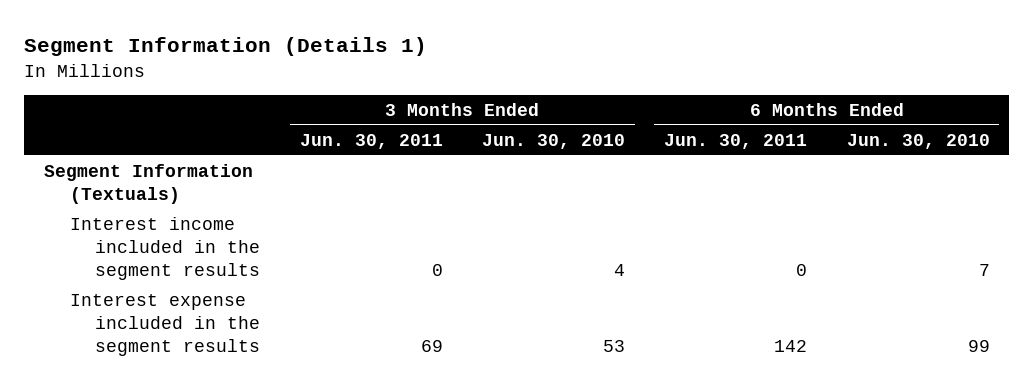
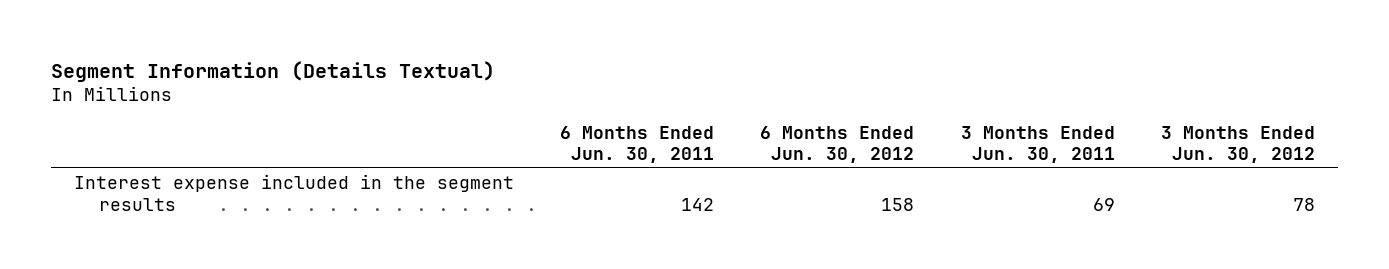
- Segment Information (Details 1)
+ Segment Information (Details Textual)
- | 3 Months Ended Jun. 30, 2011 | 3 Months Ended Jun. 30, 2010 | 6 Months Ended Jun. 30, 2011 | 6 Months Ended Jun. 30, 2010
+ | 6 Months Ended Jun. 30, 2011 | 6 Months Ended Jun. 30, 2012 | 3 Months Ended Jun. 30, 2011 | 3 Months Ended Jun. 30, 2012
- Segment Information (Textuals)
- Interest income included in the segment results | 0 | 4 | 0 | 7

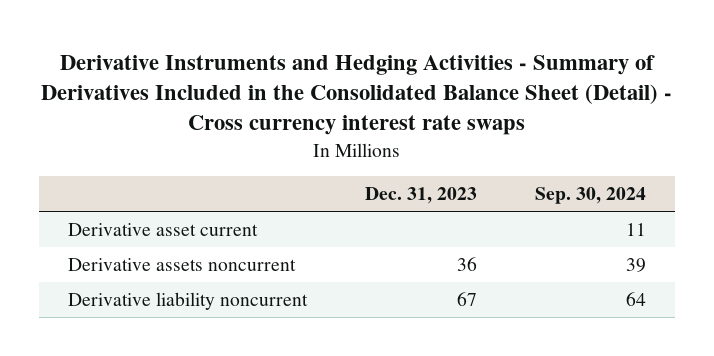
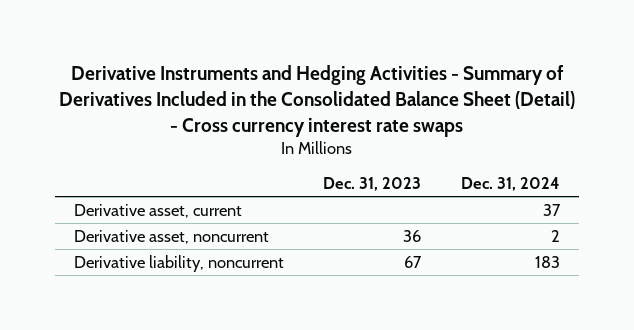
- | Dec. 31, 2023 | Sep. 30, 2024
+ | Dec. 31, 2023 | Dec. 31, 2024
- Derivative asset current | | 11
- Derivative assets noncurrent | 36 | 39
- Derivative liability noncurrent | 67 | 64
+ Derivative asset, current | | 37
+ Derivative asset, noncurrent | 36 | 2
+ Derivative liability, noncurrent | 67 | 183

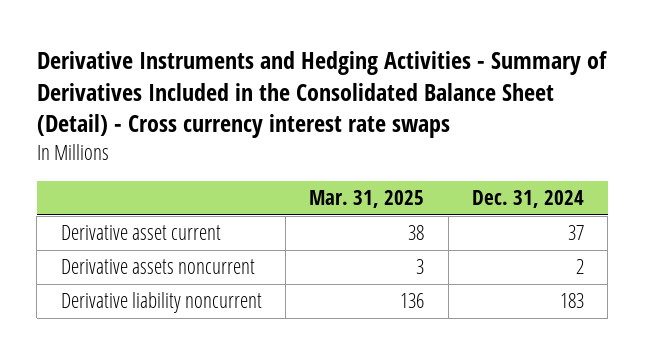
- | Dec. 31, 2023 | Dec. 31, 2024
+ | Mar. 31, 2025 | Dec. 31, 2024
- Derivative asset, current | | 37
- Derivative asset, noncurrent | 36 | 2
- Derivative liability, noncurrent | 67 | 183
+ Derivative asset current | 38 | 37
+ Derivative assets noncurrent | 3 | 2
+ Derivative liability noncurrent | 136 | 183

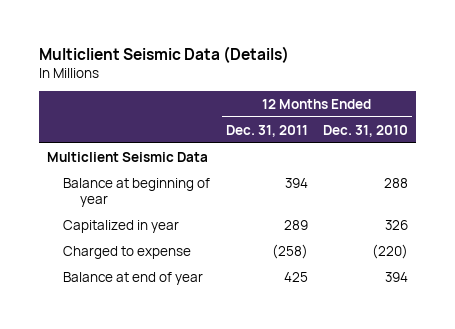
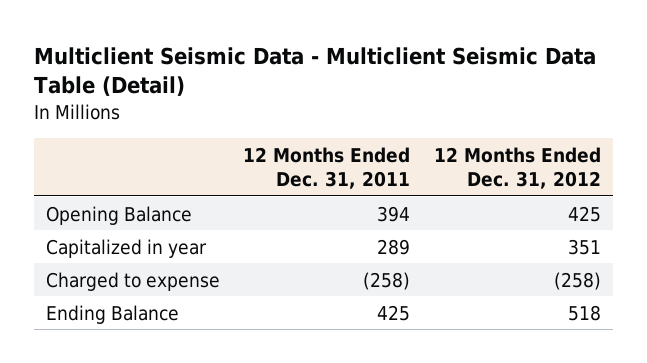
- Multiclient Seismic Data (Details)
+ Multiclient Seismic Data - Multiclient Seismic Data Table (Detail)
- | 12 Months Ended Dec. 31, 2011 | 12 Months Ended Dec. 31, 2010
+ | 12 Months Ended Dec. 31, 2011 | 12 Months Ended Dec. 31, 2012
- Multiclient Seismic Data
- Balance at beginning of year | 394 | 288
+ Opening Balance | 394 | 425
- Balance at end of year | 425 | 394
+ Ending Balance | 425 | 518

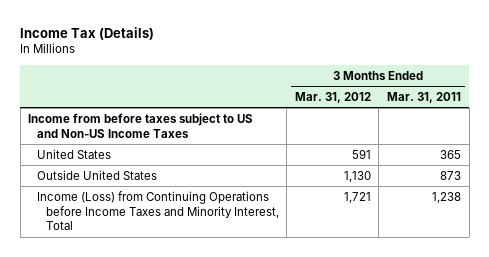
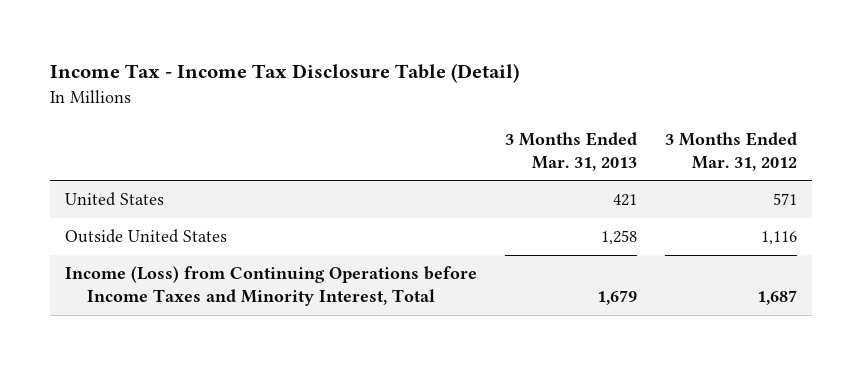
- Income Tax (Details)
+ Income Tax - Income Tax Disclosure Table (Detail)
- | 3 Months Ended Mar. 31, 2012 | 3 Months Ended Mar. 31, 2011
+ | 3 Months Ended Mar. 31, 2013 | 3 Months Ended Mar. 31, 2012
- Income from before taxes subject to US and Non-US Income Taxes
- United States | 591 | 365
- Outside United States | 1,130 | 873
- Income (Loss) from Continuing Operations before Income Taxes and Minority Interest, Total | 1,721 | 1,238
+ United States | 421 | 571
+ Outside United States | 1,258 | 1,116
+ Income (Loss) from Continuing Operations before Income Taxes and Minority Interest, Total | 1,679 | 1,687

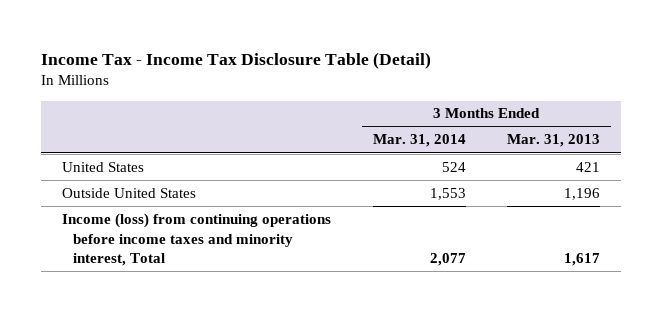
- | 3 Months Ended Mar. 31, 2013 | 3 Months Ended Mar. 31, 2012
+ | 3 Months Ended Mar. 31, 2014 | 3 Months Ended Mar. 31, 2013
- Outside United States | 1,258 | 1,116
- Income (Loss) from Continuing Operations before Income Taxes and Minority Interest, Total | 1,679 | 1,687
+ Outside United States | 1,553 | 1,196
+ Income (loss) from continuing operations before income taxes and minority interest, Total | 2,077 | 1,617

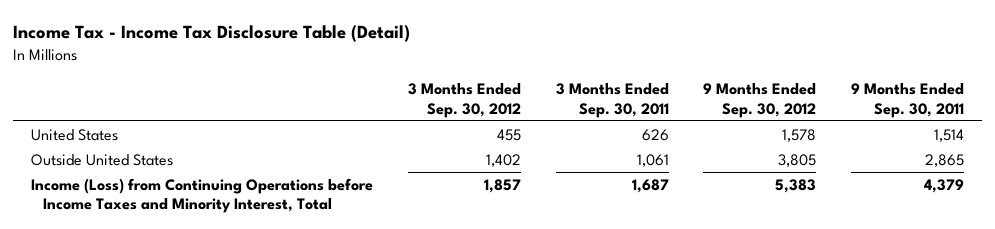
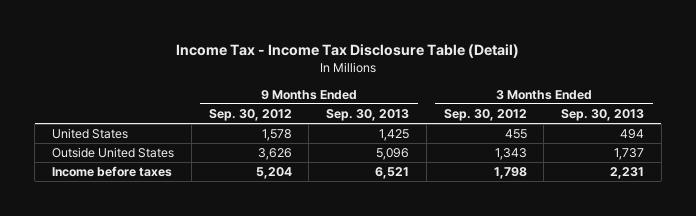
- | 3 Months Ended Sep. 30, 2012 | 3 Months Ended Sep. 30, 2011 | 9 Months Ended Sep. 30, 2012 | 9 Months Ended Sep. 30, 2011
+ | 9 Months Ended Sep. 30, 2012 | 9 Months Ended Sep. 30, 2013 | 3 Months Ended Sep. 30, 2012 | 3 Months Ended Sep. 30, 2013
- Outside United States | 1,402 | 1,061 | 3,805 | 2,865
- Income (Loss) from Continuing Operations before Income Taxes and Minority Interest, Total | 1,857 | 1,687 | 5,383 | 4,379
+ Outside United States | 3,626 | 5,096 | 1,343 | 1,737
+ Income before taxes | 5,204 | 6,521 | 1,798 | 2,231

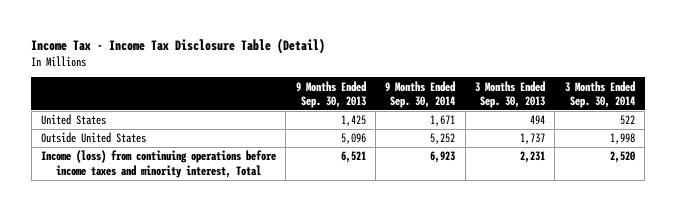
- | 9 Months Ended Sep. 30, 2012 | 9 Months Ended Sep. 30, 2013 | 3 Months Ended Sep. 30, 2012 | 3 Months Ended Sep. 30, 2013
+ | 9 Months Ended Sep. 30, 2013 | 9 Months Ended Sep. 30, 2014 | 3 Months Ended Sep. 30, 2013 | 3 Months Ended Sep. 30, 2014
- Income before taxes | 5,204 | 6,521 | 1,798 | 2,231
+ Income (loss) from continuing operations before income taxes and minority interest, Total | 6,521 | 6,923 | 2,231 | 2,520

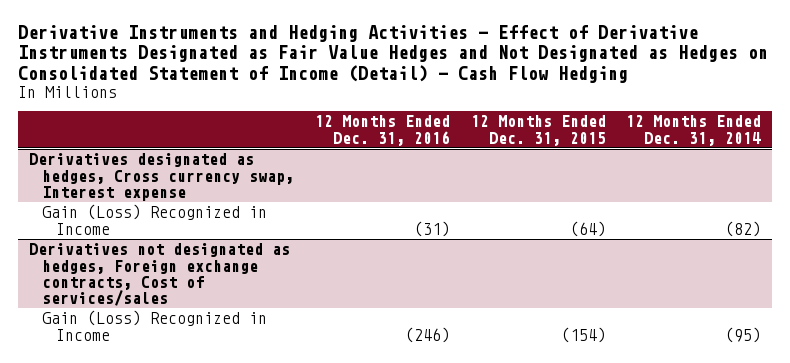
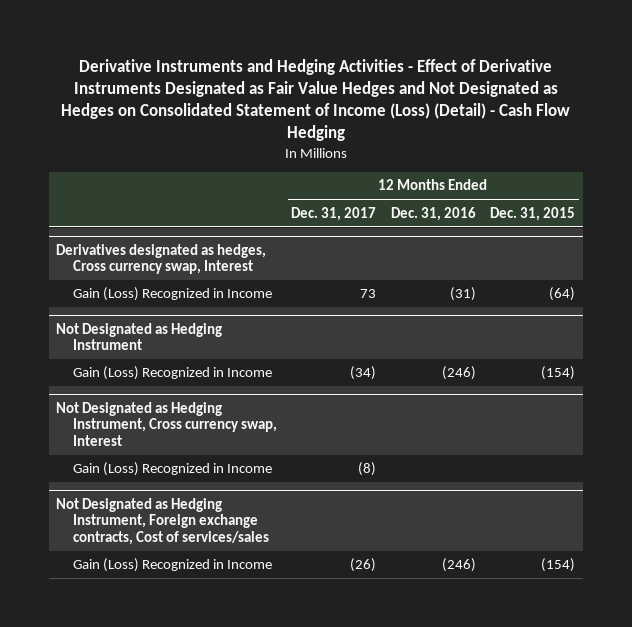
- Derivative Instruments and Hedging Activities - Effect of Derivative Instruments Designated as Fair Value Hedges and Not Designated as Hedges on Consolidated Statement of Income (Detail) - Cash Flow Hedging
+ Derivative Instruments and Hedging Activities - Effect of Derivative Instruments Designated as Fair Value Hedges and Not Designated as Hedges on Consolidated Statement of Income (Loss) (Detail) - Cash Flow Hedging
- | 12 Months Ended Dec. 31, 2016 | 12 Months Ended Dec. 31, 2015 | 12 Months Ended Dec. 31, 2014
+ | 12 Months Ended Dec. 31, 2017 | 12 Months Ended Dec. 31, 2016 | 12 Months Ended Dec. 31, 2015
- Derivatives designated as hedges, Cross currency swap, Interest expense
+ Derivatives designated as hedges, Cross currency swap, Interest
- Derivatives not designated as hedges, Foreign exchange contracts, Cost of services/sales
+ Not Designated as Hedging Instrument
+ Not Designated as Hedging Instrument, Cross currency swap, Interest
+ Gain (Loss) Recognized in Income | (8) | |
+ Not Designated as Hedging Instrument, Foreign exchange contracts, Cost of services/sales
+ Gain (Loss) Recognized in Income | (26) | (246) | (154)

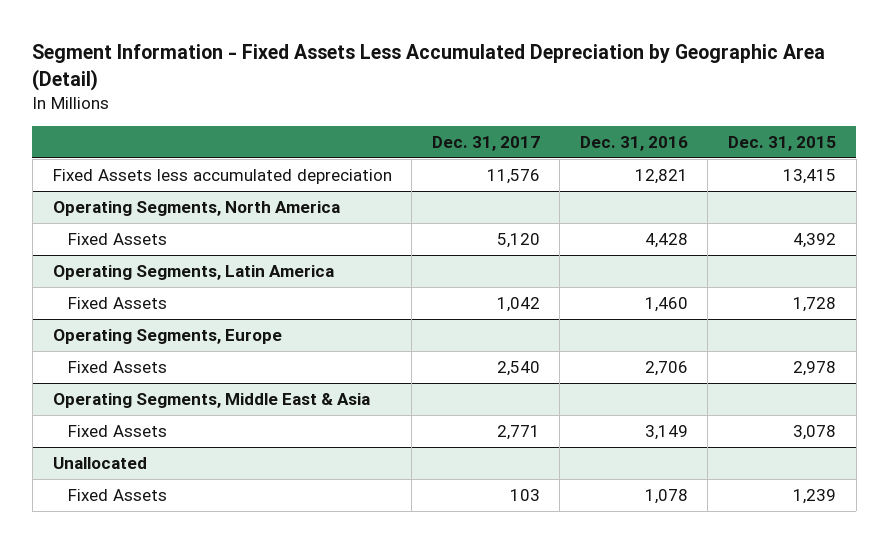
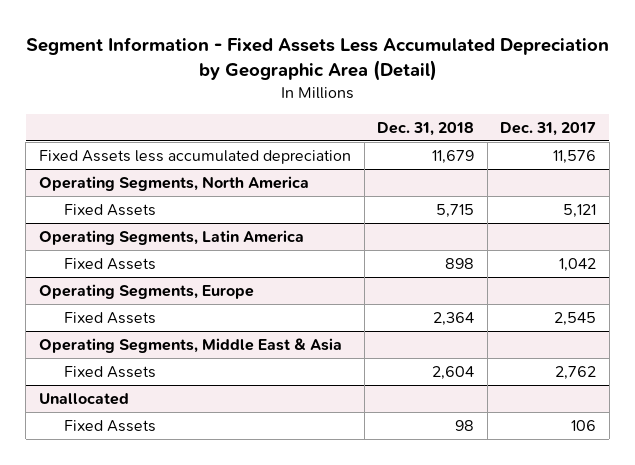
- | Dec. 31, 2017 | Dec. 31, 2016 | Dec. 31, 2015
+ | Dec. 31, 2018 | Dec. 31, 2017
@ Operating Segments, North America
- Fixed Assets | 5,120 | 4,428 | 4,392
+ Fixed Assets | 5,715 | 5,121
@ Operating Segments, Europe
- Fixed Assets | 2,540 | 2,706 | 2,978
+ Fixed Assets | 2,364 | 2,545
@ Operating Segments, Middle East & Asia
- Fixed Assets | 2,771 | 3,149 | 3,078
+ Fixed Assets | 2,604 | 2,762
@ Unallocated
- Fixed Assets | 103 | 1,078 | 1,239
+ Fixed Assets | 98 | 106

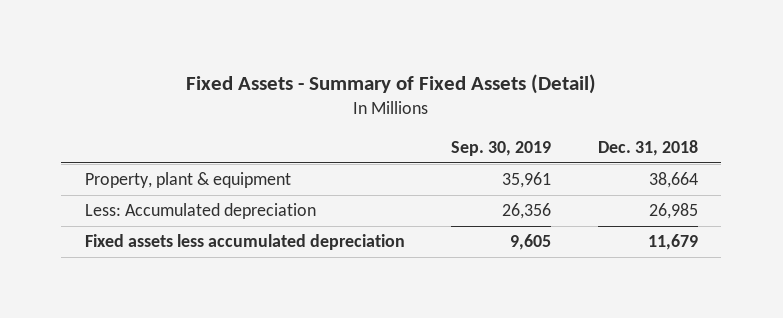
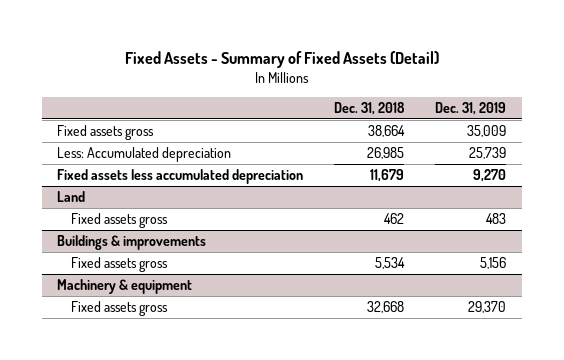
- | Sep. 30, 2019 | Dec. 31, 2018
+ | Dec. 31, 2018 | Dec. 31, 2019
- Property, plant & equipment | 35,961 | 38,664
+ Fixed assets gross | 38,664 | 35,009
+ Land
+ Fixed assets gross | 462 | 483
+ Buildings & improvements
+ Fixed assets gross | 5,534 | 5,156
+ Machinery & equipment
+ Fixed assets gross | 32,668 | 29,370

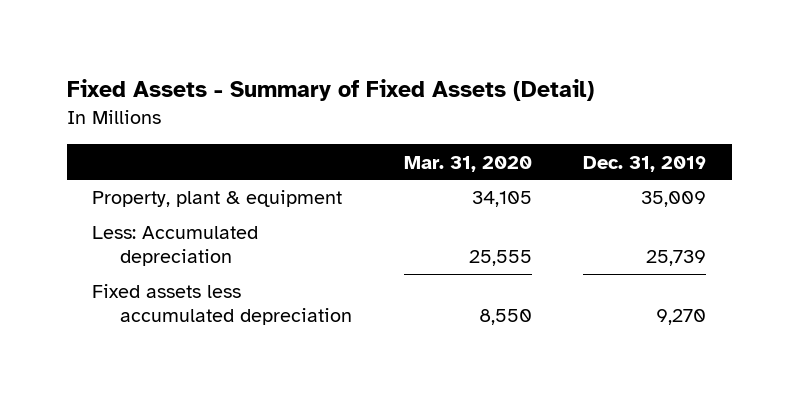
- | Dec. 31, 2018 | Dec. 31, 2019
+ | Mar. 31, 2020 | Dec. 31, 2019
- Fixed assets gross | 38,664 | 35,009
+ Property, plant & equipment | 34,105 | 35,009
- Land
- Fixed assets gross | 462 | 483
- Buildings & improvements
- Fixed assets gross | 5,534 | 5,156
- Machinery & equipment
- Fixed assets gross | 32,668 | 29,370

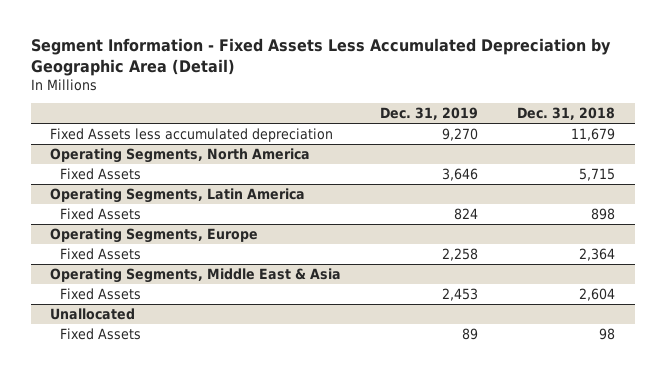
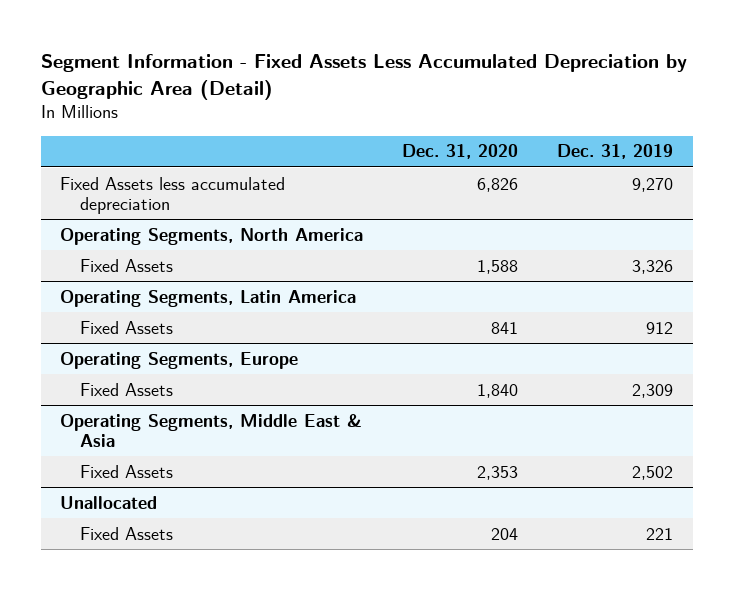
- | Dec. 31, 2019 | Dec. 31, 2018
+ | Dec. 31, 2020 | Dec. 31, 2019
@ Operating Segments, North America
- Fixed Assets | 3,646 | 5,715
+ Fixed Assets | 1,588 | 3,326
@ Operating Segments, Latin America
- Fixed Assets | 824 | 898
+ Fixed Assets | 841 | 912
@ Operating Segments, Europe
- Fixed Assets | 2,258 | 2,364
+ Fixed Assets | 1,840 | 2,309
@ Operating Segments, Middle East & Asia
- Fixed Assets | 2,453 | 2,604
+ Fixed Assets | 2,353 | 2,502
@ Unallocated
- Fixed Assets | 89 | 98
+ Fixed Assets | 204 | 221

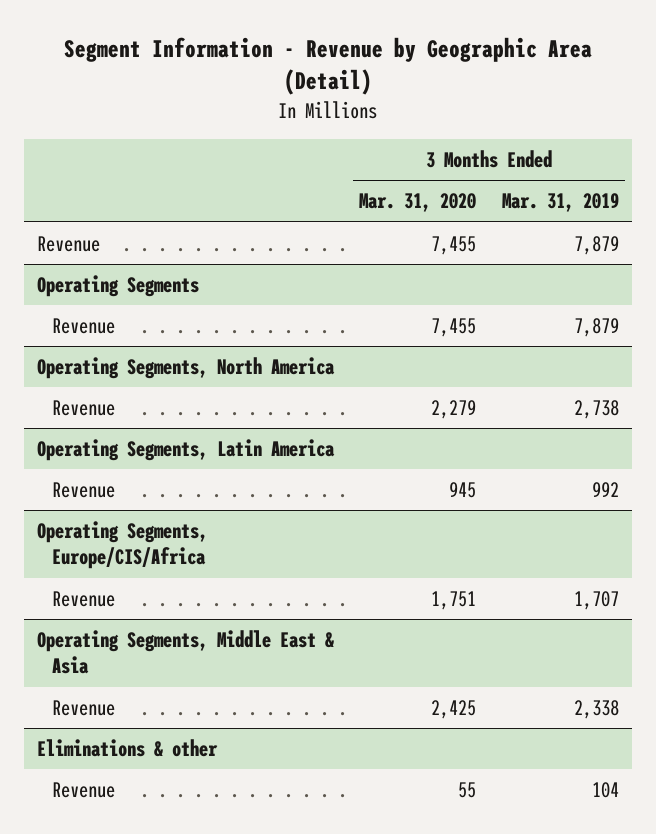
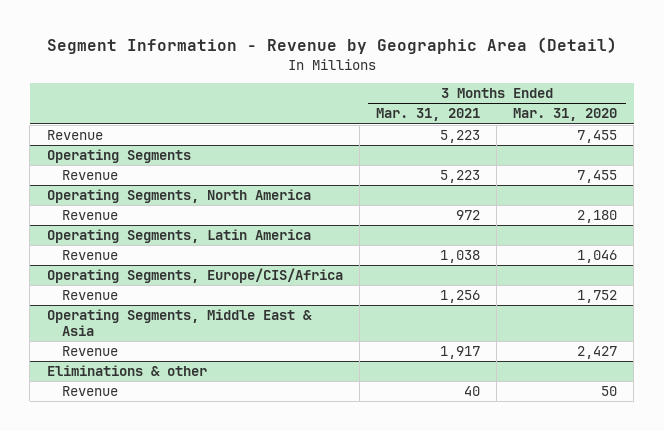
- | 3 Months Ended Mar. 31, 2020 | 3 Months Ended Mar. 31, 2019
+ | 3 Months Ended Mar. 31, 2021 | 3 Months Ended Mar. 31, 2020
@ Operating Segments, North America
- Revenue | 2,279 | 2,738
+ Revenue | 972 | 2,180
@ Operating Segments, Latin America
- Revenue | 945 | 992
+ Revenue | 1,038 | 1,046
@ Operating Segments, Europe/CIS/Africa
- Revenue | 1,751 | 1,707
+ Revenue | 1,256 | 1,752
@ Operating Segments, Middle East & Asia
- Revenue | 2,425 | 2,338
+ Revenue | 1,917 | 2,427
@ Eliminations & other
- Revenue | 55 | 104
+ Revenue | 40 | 50

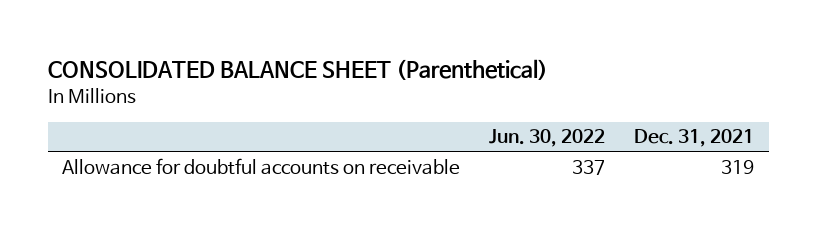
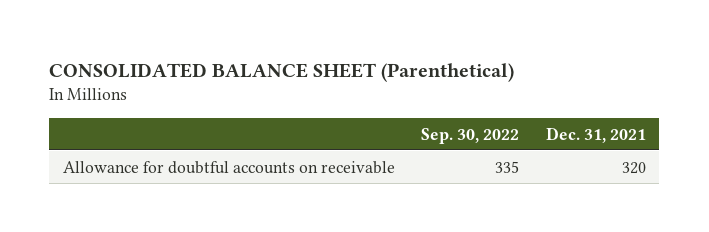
- | Jun. 30, 2022 | Dec. 31, 2021
+ | Sep. 30, 2022 | Dec. 31, 2021
- Allowance for doubtful accounts on receivable | 337 | 319
+ Allowance for doubtful accounts on receivable | 335 | 320

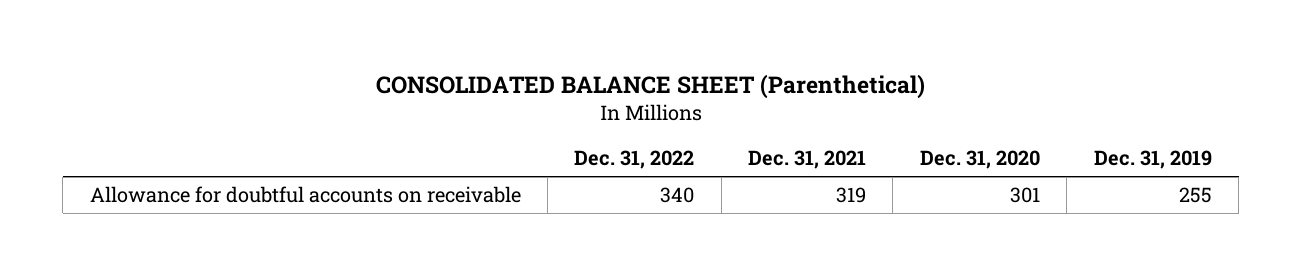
- | Sep. 30, 2022 | Dec. 31, 2021
+ | Dec. 31, 2022 | Dec. 31, 2021 | Dec. 31, 2020 | Dec. 31, 2019
- Allowance for doubtful accounts on receivable | 335 | 320
+ Allowance for doubtful accounts on receivable | 340 | 319 | 301 | 255

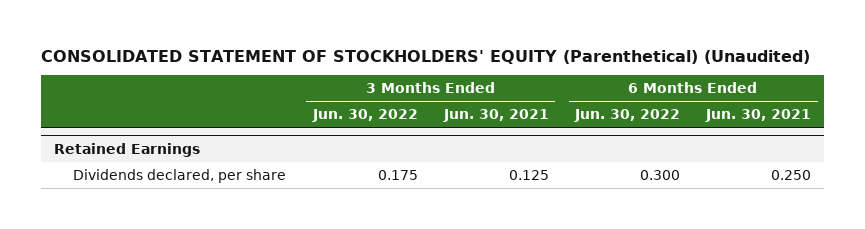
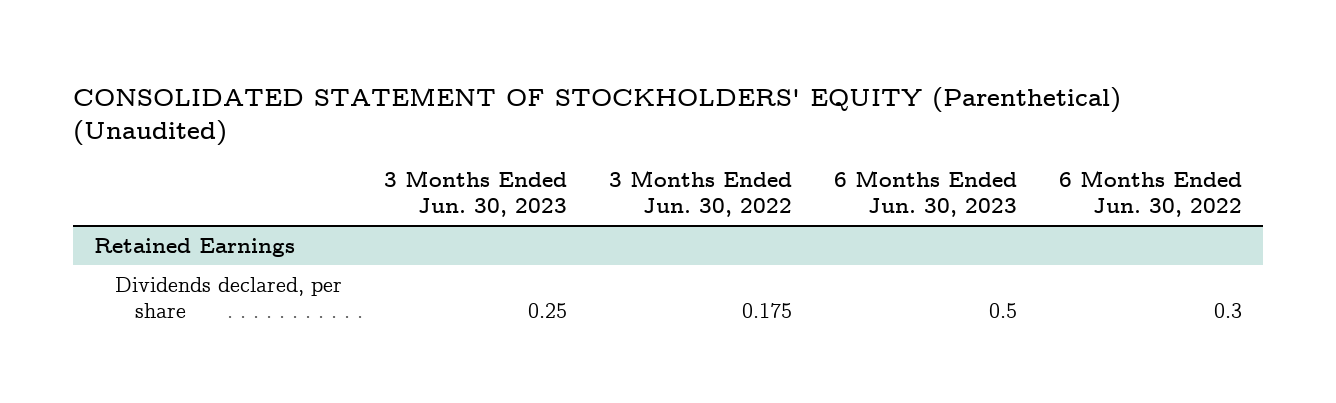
- | 3 Months Ended Jun. 30, 2022 | 3 Months Ended Jun. 30, 2021 | 6 Months Ended Jun. 30, 2022 | 6 Months Ended Jun. 30, 2021
+ | 3 Months Ended Jun. 30, 2023 | 3 Months Ended Jun. 30, 2022 | 6 Months Ended Jun. 30, 2023 | 6 Months Ended Jun. 30, 2022
@ Retained Earnings
- Dividends declared, per share | 0.175 | 0.125 | 0.300 | 0.250
+ Dividends declared, per share | 0.25 | 0.175 | 0.5 | 0.3

